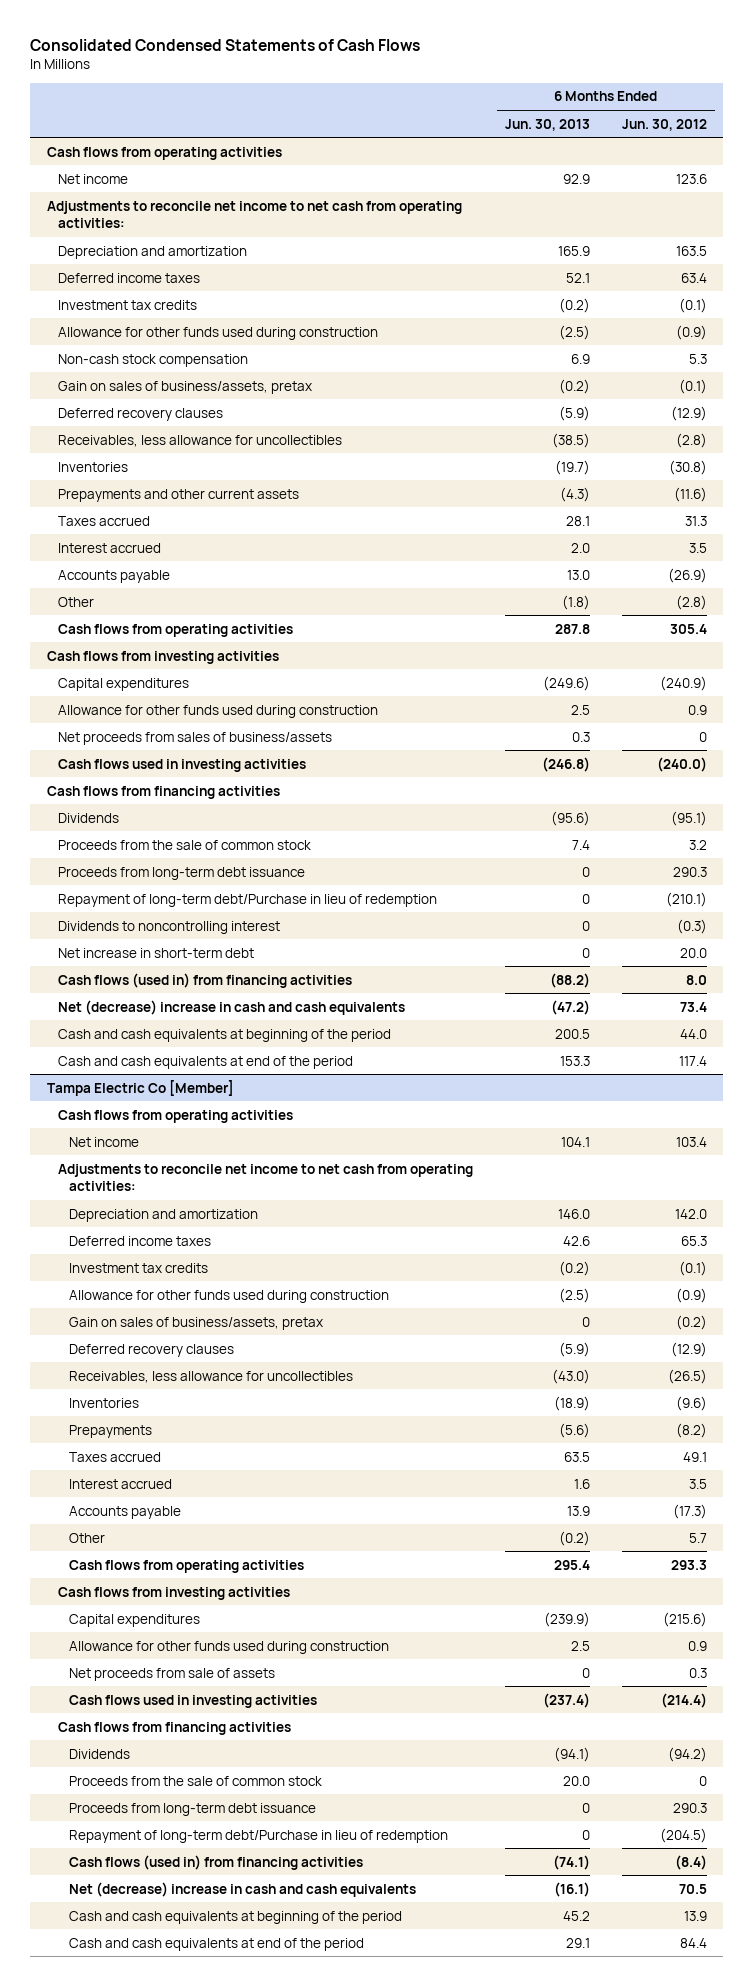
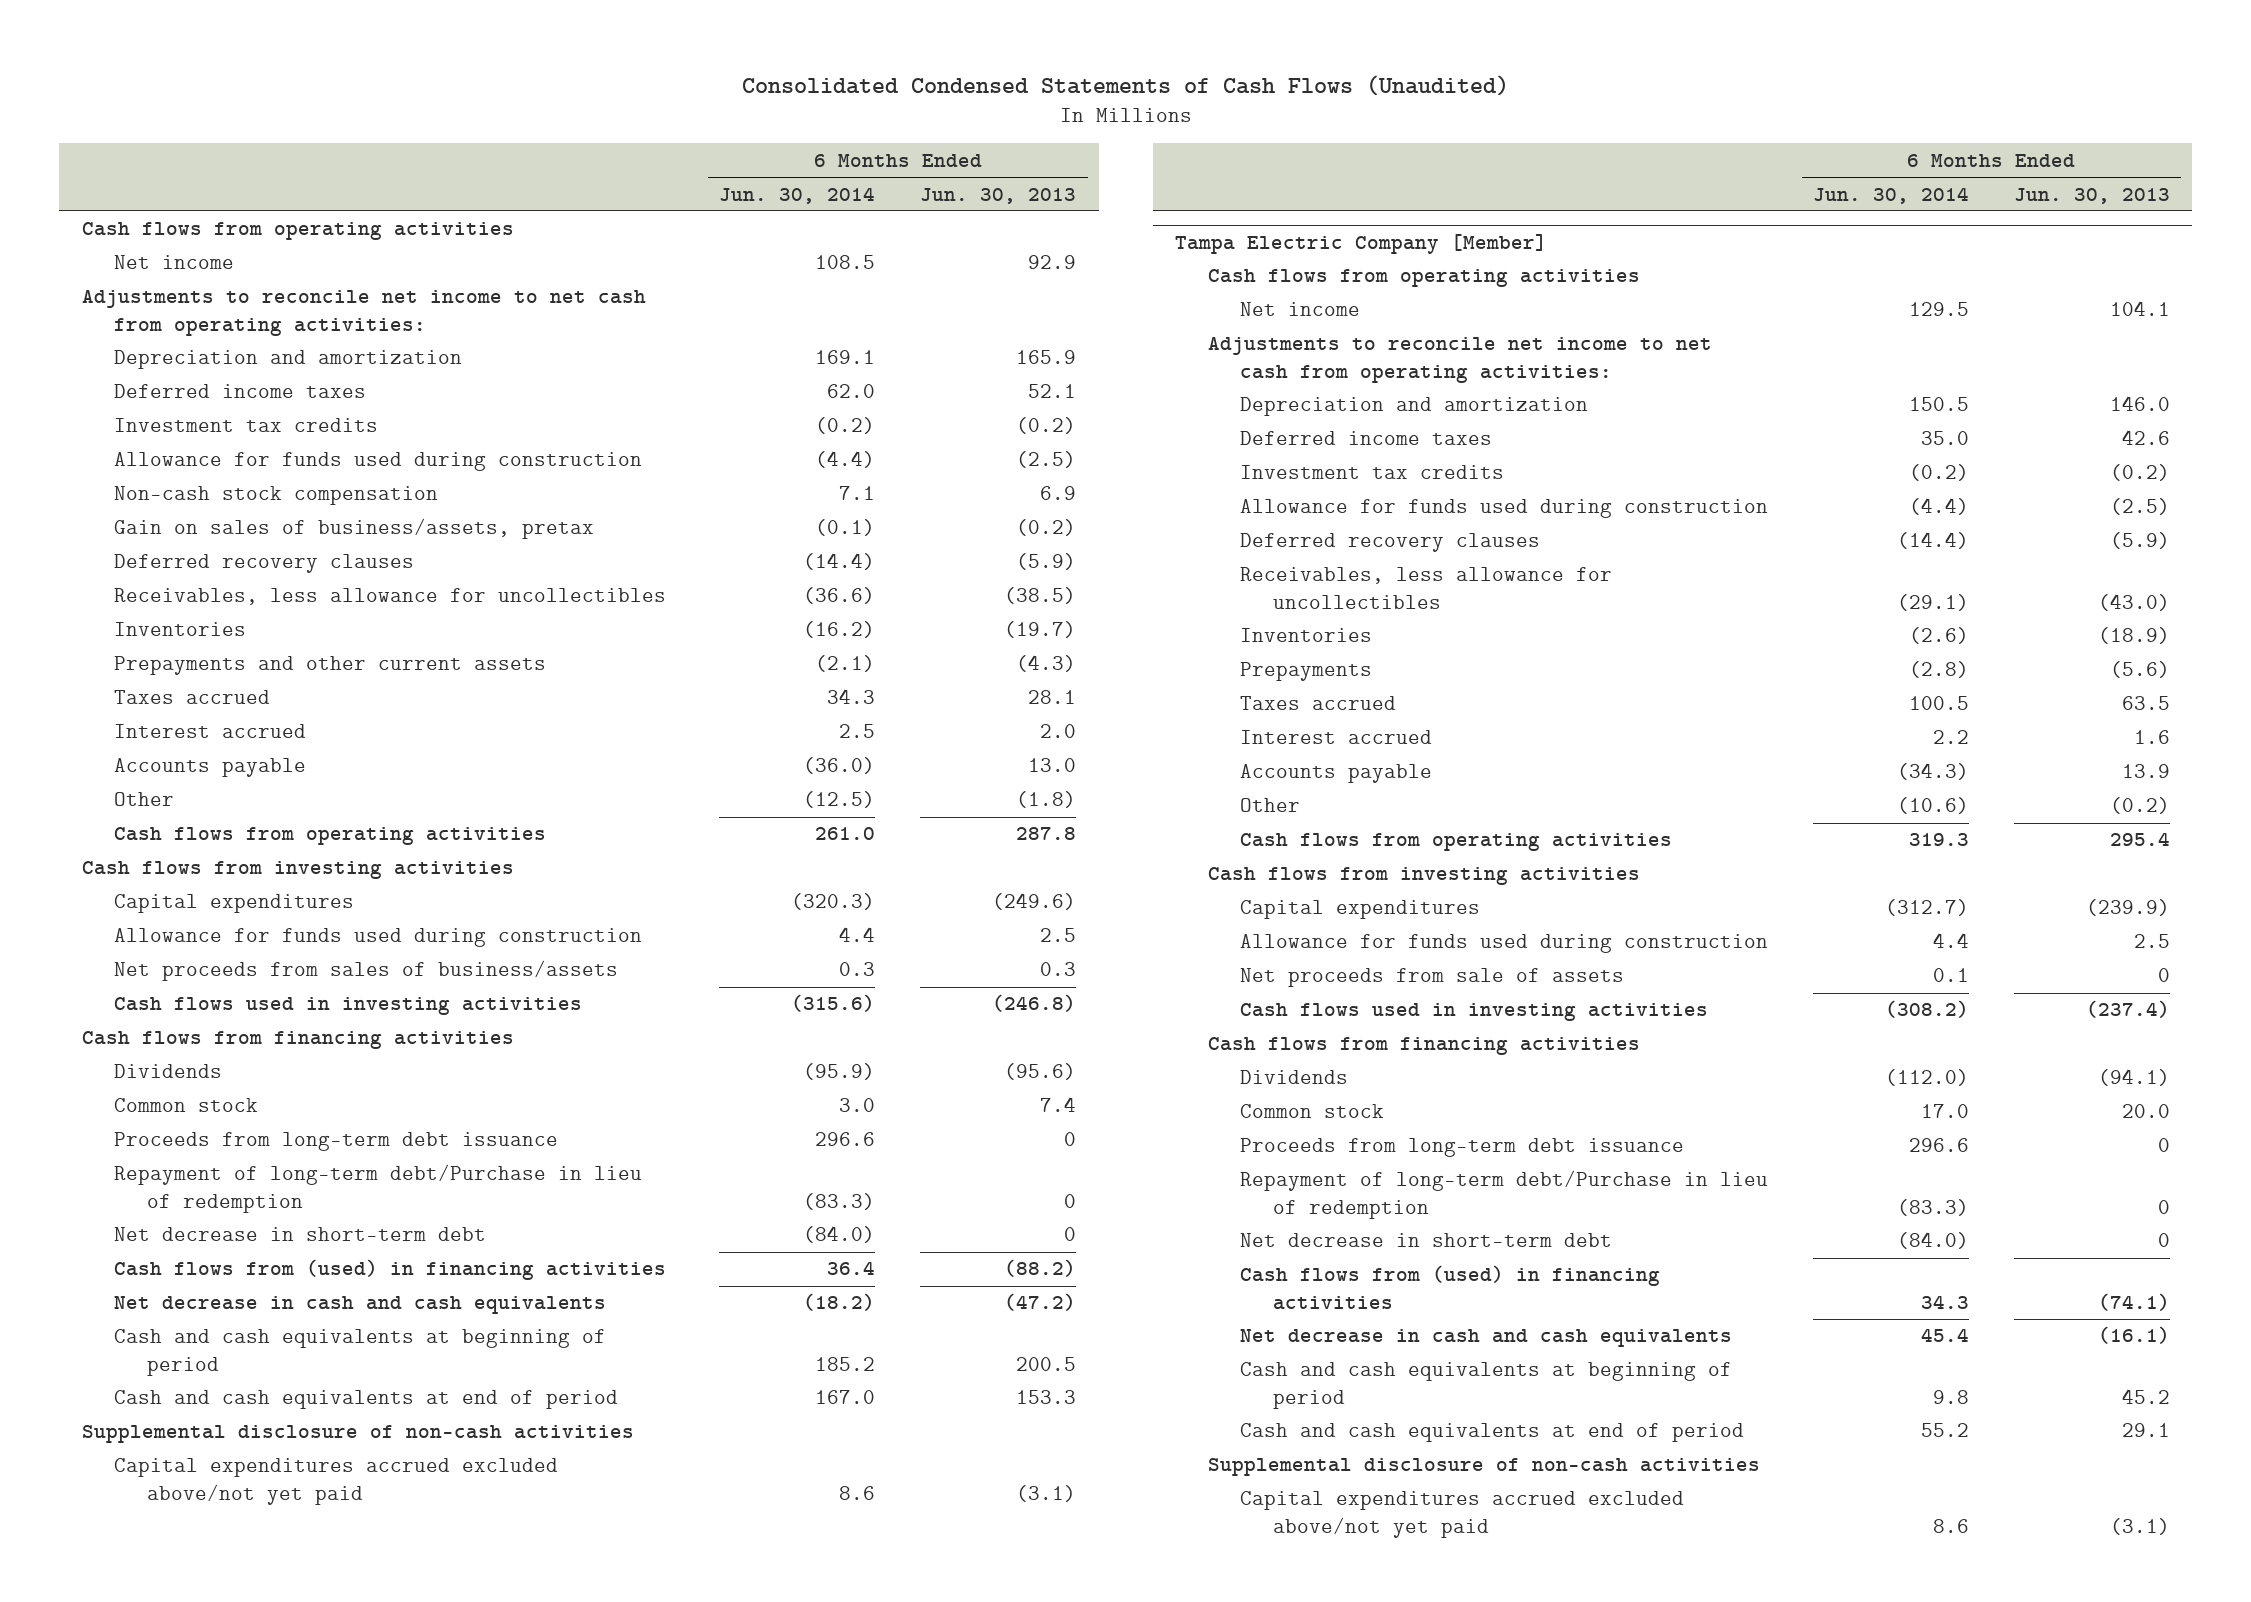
- Consolidated Condensed Statements of Cash Flows
+ Consolidated Condensed Statements of Cash Flows (Unaudited)
- | 6 Months Ended Jun. 30, 2013 | 6 Months Ended Jun. 30, 2012
+ | 6 Months Ended Jun. 30, 2014 | 6 Months Ended Jun. 30, 2013
- Allowance for other funds used during construction | (2.5) | (0.9)
+ Allowance for funds used during construction | (4.4) | (2.5)
- Allowance for other funds used during construction | 2.5 | 0.9
+ Allowance for funds used during construction | 4.4 | 2.5
- Proceeds from the sale of common stock | 7.4 | 3.2
+ Common stock | 3.0 | 7.4
- Dividends to noncontrolling interest | 0 | (0.3)
- Net increase in short-term debt | 0 | 20.0
- Cash flows (used in) from financing activities | (88.2) | 8.0
- Net (decrease) increase in cash and cash equivalents | (47.2) | 73.4
- Cash and cash equivalents at beginning of the period | 200.5 | 44.0
- Cash and cash equivalents at end of the period | 153.3 | 117.4
- Tampa Electric Co [Member]
+ Net decrease in short-term debt | (84.0) | 0
+ Cash flows from (used) in financing activities | 36.4 | (88.2)
+ Net decrease in cash and cash equivalents | (18.2) | (47.2)
+ Cash and cash equivalents at beginning of period | 185.2 | 200.5
+ Cash and cash equivalents at end of period | 167.0 | 153.3
+ Supplemental disclosure of non-cash activities
+ Capital expenditures accrued excluded above/not yet paid | 8.6 | (3.1)
+ Tampa Electric Company [Member]
- Allowance for other funds used during construction | (2.5) | (0.9)
- Gain on sales of business/assets, pretax | 0 | (0.2)
+ Allowance for funds used during construction | (4.4) | (2.5)
- Allowance for other funds used during construction | 2.5 | 0.9
+ Allowance for funds used during construction | 4.4 | 2.5
- Proceeds from the sale of common stock | 20.0 | 0
+ Common stock | 17.0 | 20.0
- Cash flows (used in) from financing activities | (74.1) | (8.4)
- Net (decrease) increase in cash and cash equivalents | (16.1) | 70.5
- Cash and cash equivalents at beginning of the period | 45.2 | 13.9
- Cash and cash equivalents at end of the period | 29.1 | 84.4
+ Net decrease in short-term debt | (84.0) | 0
+ Cash flows from (used) in financing activities | 34.3 | (74.1)
+ Net decrease in cash and cash equivalents | 45.4 | (16.1)
+ Cash and cash equivalents at beginning of period | 9.8 | 45.2
+ Cash and cash equivalents at end of period | 55.2 | 29.1
+ Supplemental disclosure of non-cash activities
+ Capital expenditures accrued excluded above/not yet paid | 8.6 | (3.1)

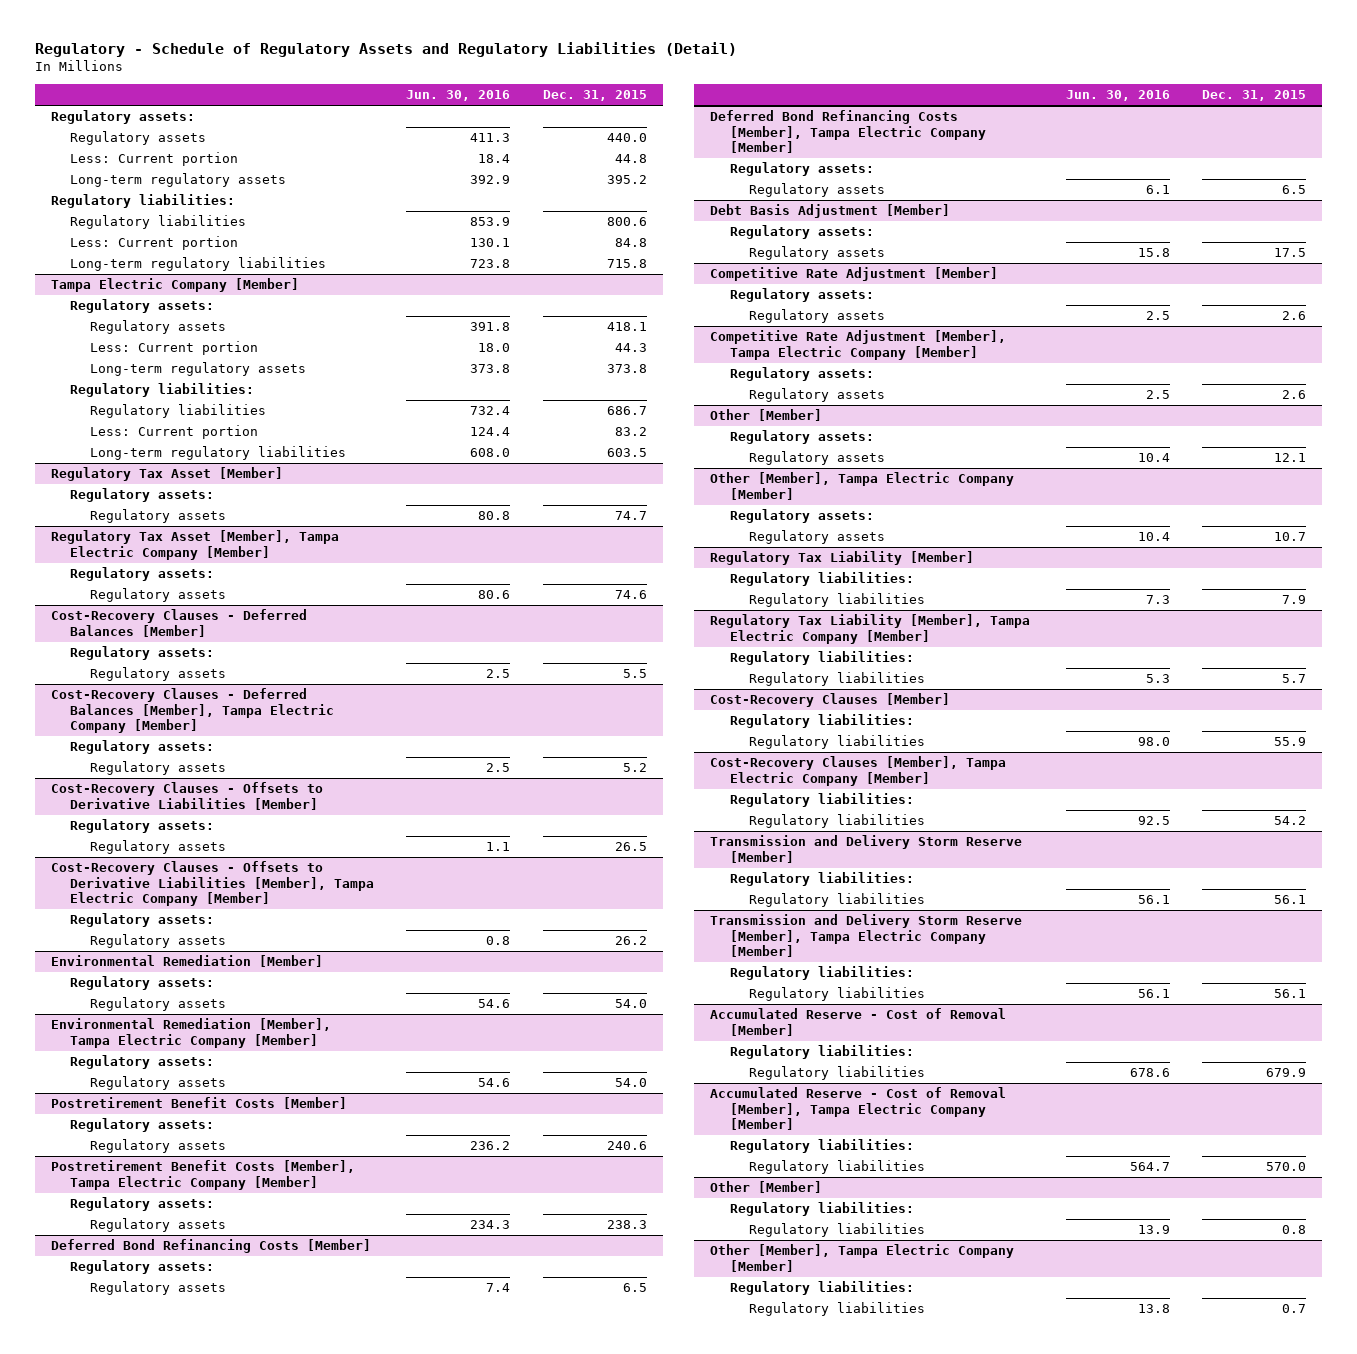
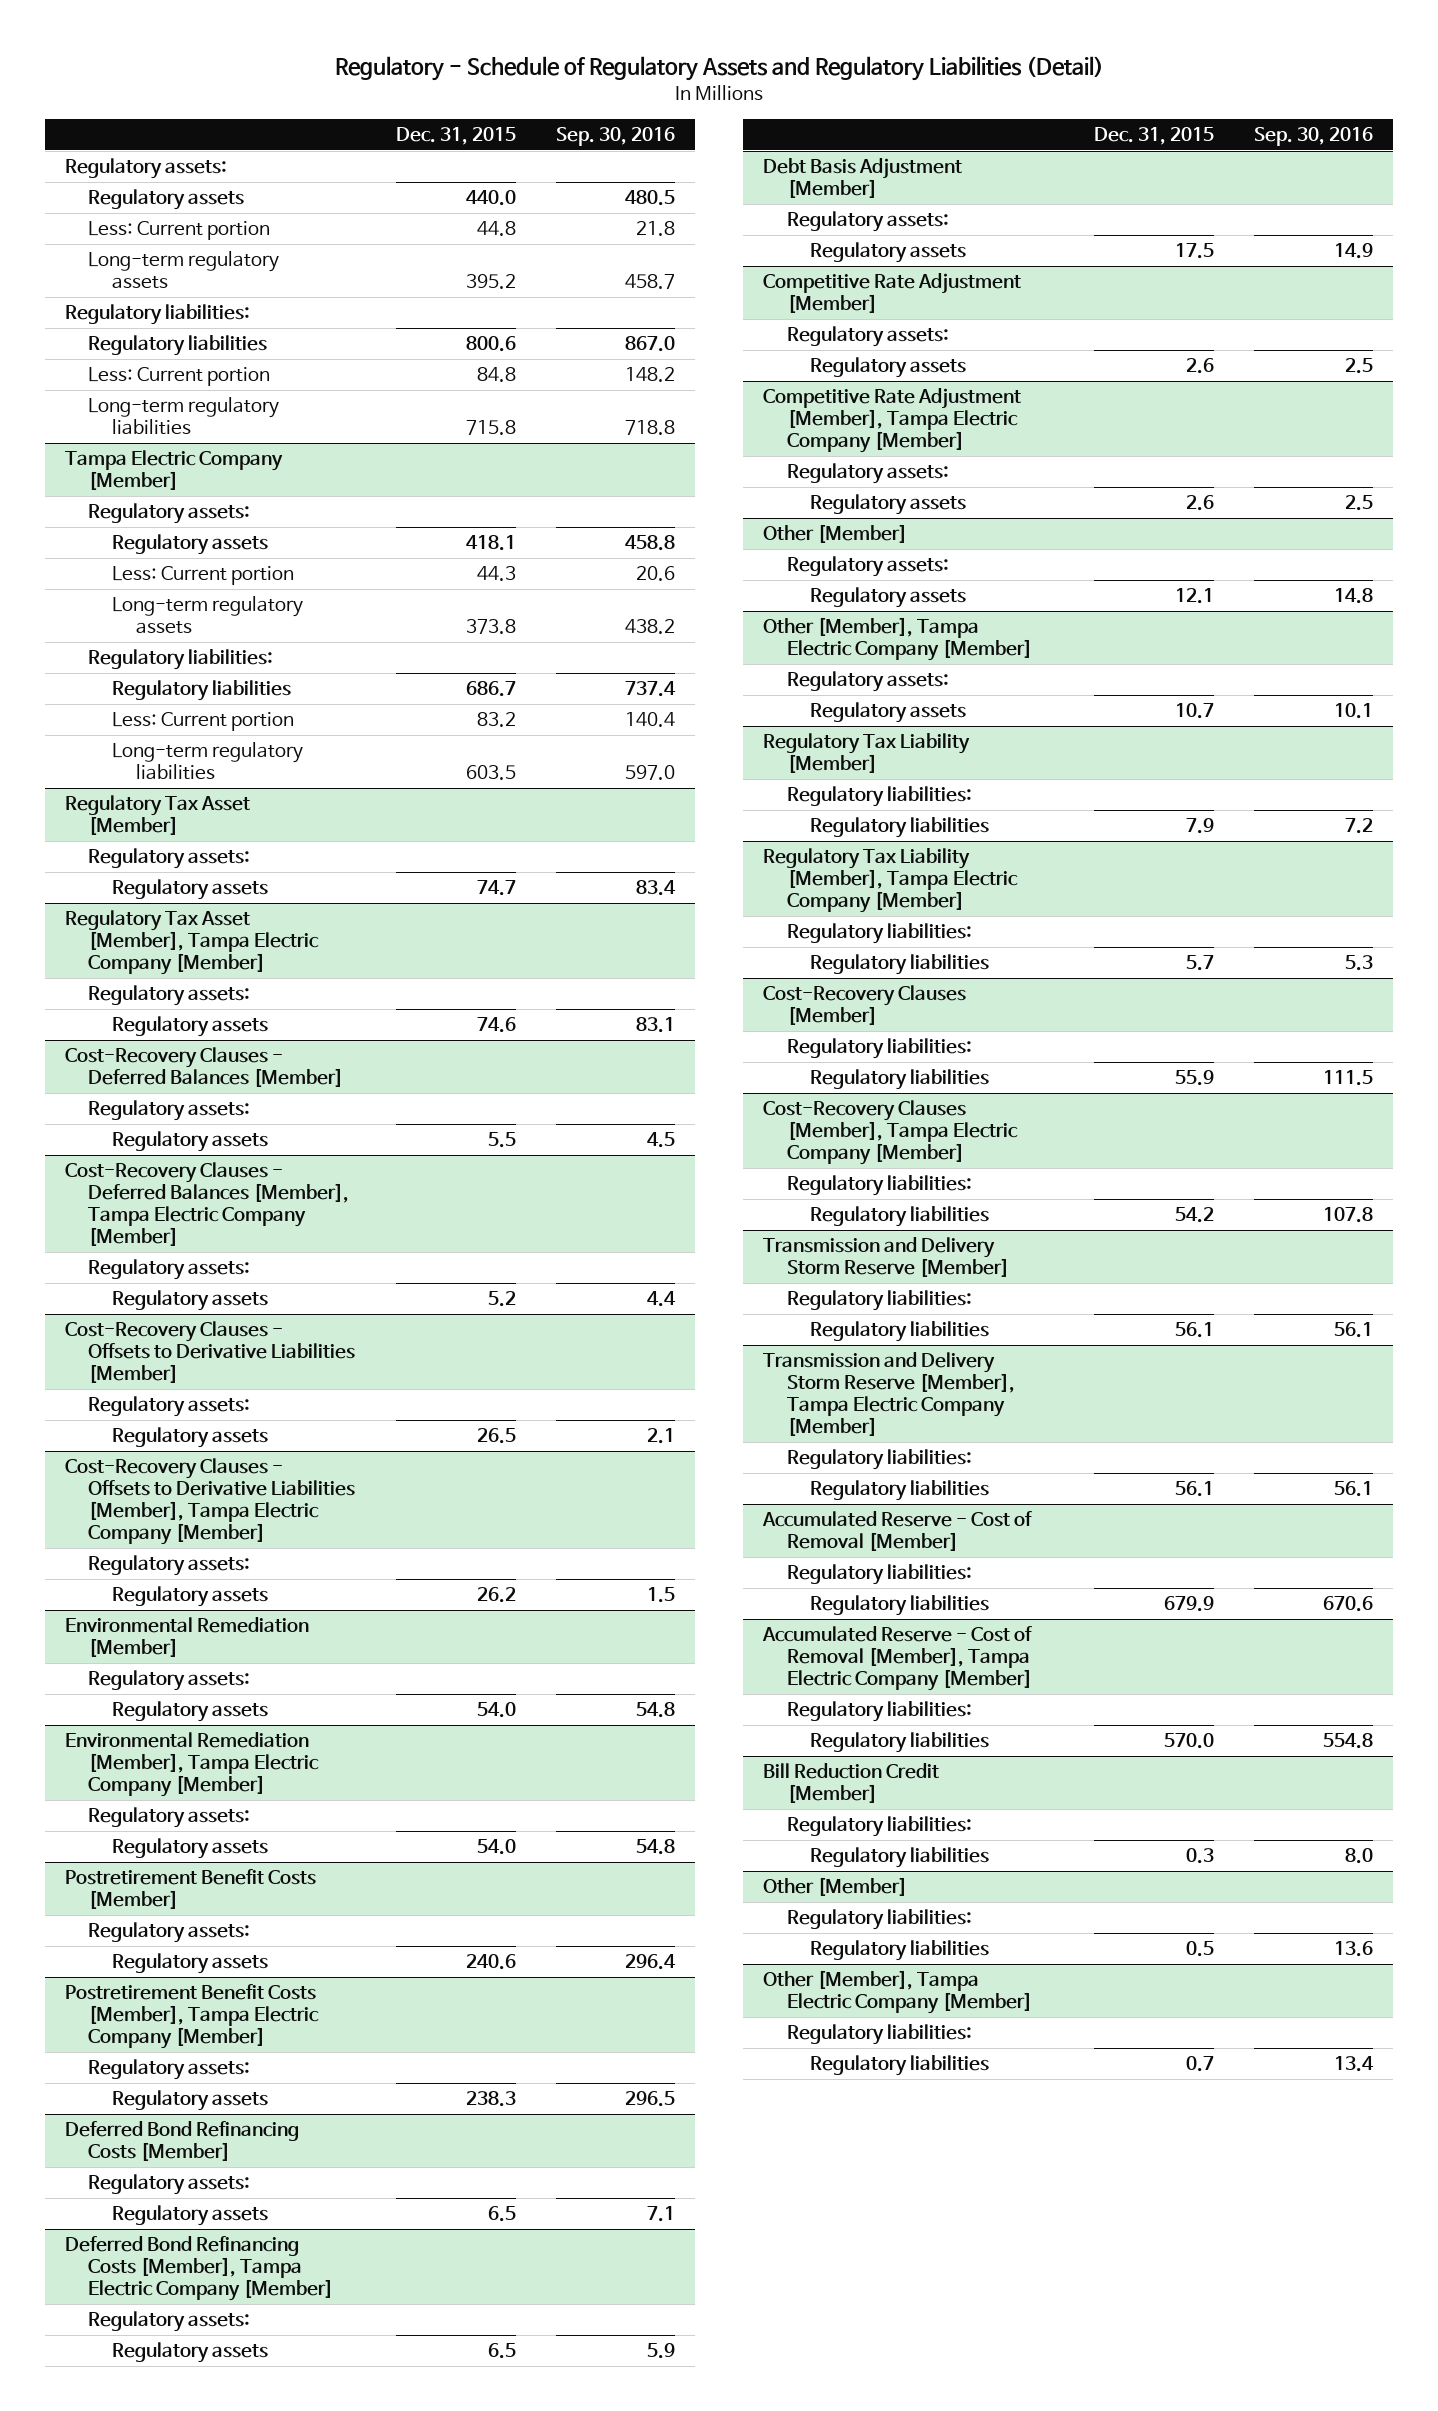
- | Jun. 30, 2016 | Dec. 31, 2015
+ | Dec. 31, 2015 | Sep. 30, 2016
+ Bill Reduction Credit [Member]
+ Regulatory liabilities:
+ Regulatory liabilities | 0.3 | 8.0
@ Other [Member]
- Regulatory liabilities | 13.9 | 0.8
+ Regulatory liabilities | 0.5 | 13.6

